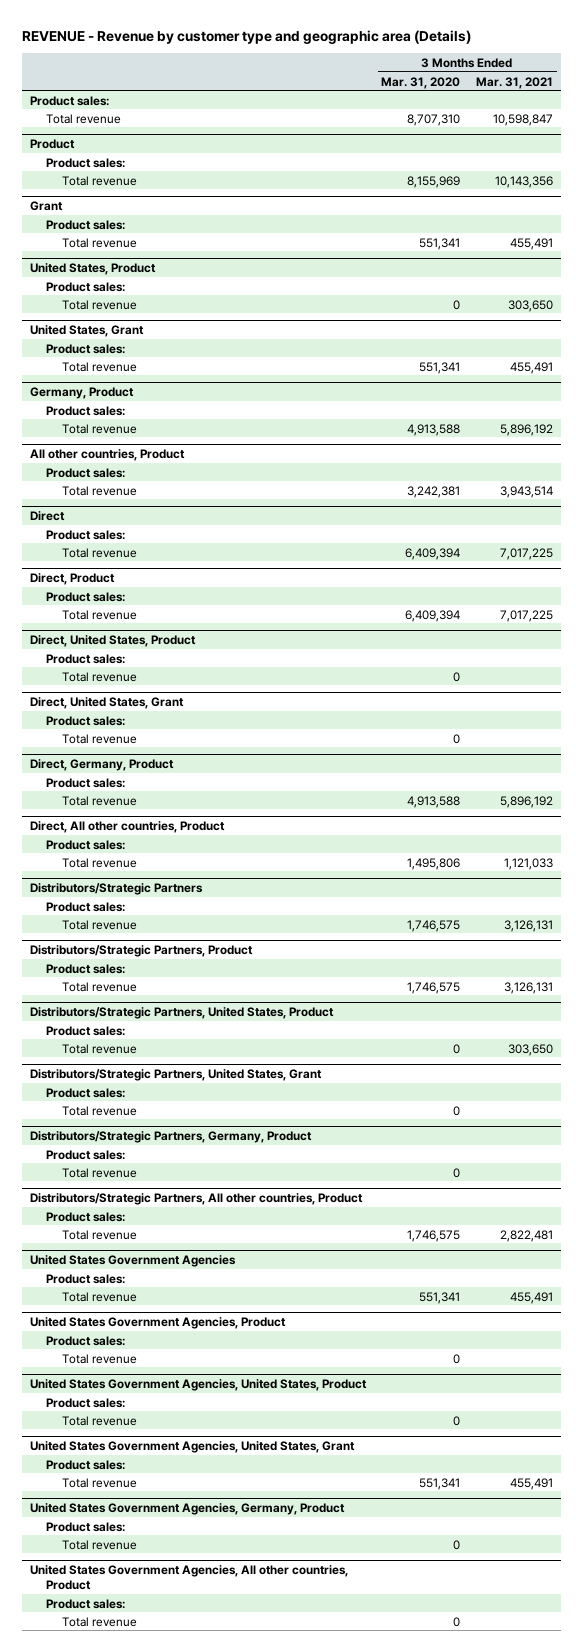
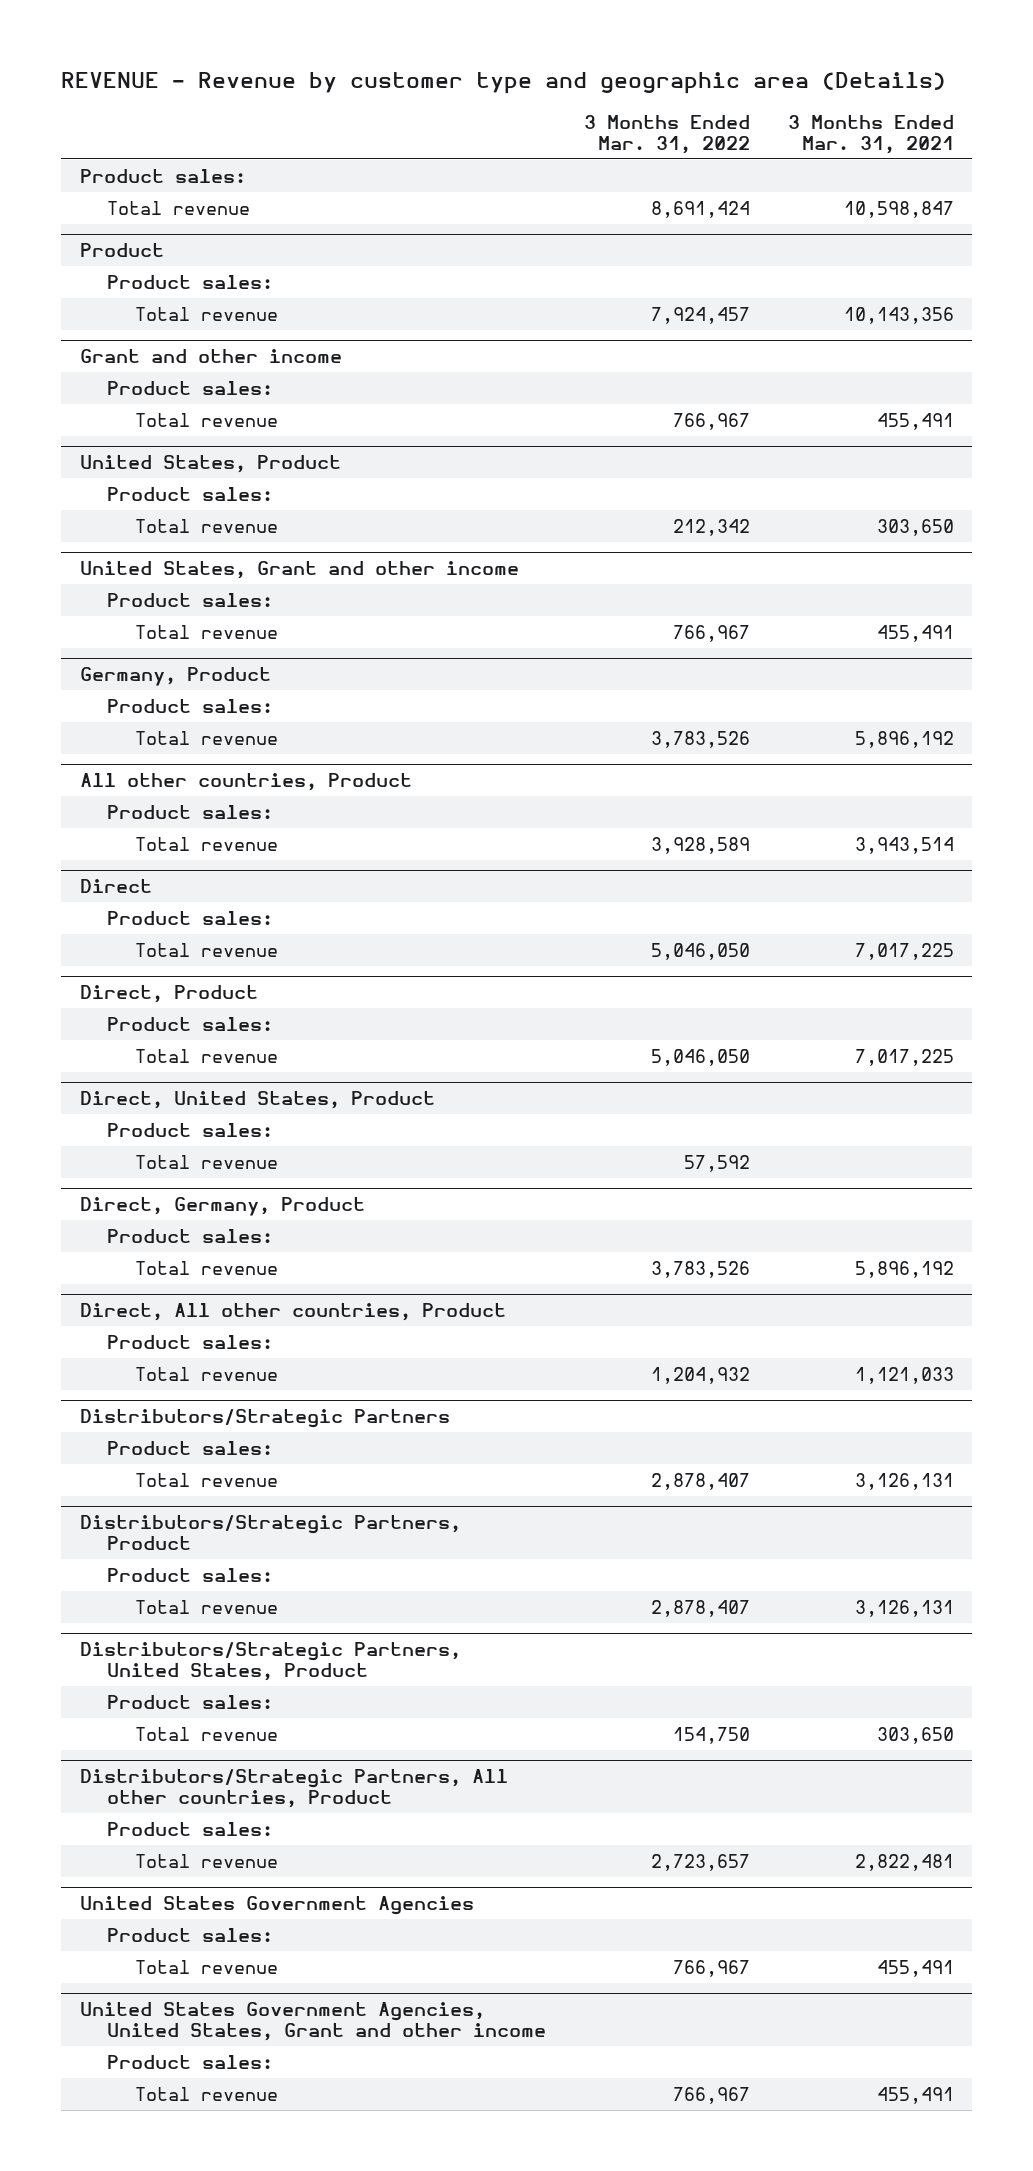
- | 3 Months Ended Mar. 31, 2020 | 3 Months Ended Mar. 31, 2021
+ | 3 Months Ended Mar. 31, 2022 | 3 Months Ended Mar. 31, 2021
- Grant
+ Grant and other income
- United States, Grant
+ United States, Grant and other income
- Direct, United States, Grant
- Product sales:
- Total revenue | 0 |
- Distributors/Strategic Partners, United States, Grant
- Product sales:
- Total revenue | 0 |
- Distributors/Strategic Partners, Germany, Product
- Product sales:
- Total revenue | 0 |
- United States Government Agencies, Product
- Product sales:
- Total revenue | 0 |
- United States Government Agencies, United States, Product
- Product sales:
- Total revenue | 0 |
- United States Government Agencies, United States, Grant
+ United States Government Agencies, United States, Grant and other income
- United States Government Agencies, Germany, Product
- Product sales:
- Total revenue | 0 |
- United States Government Agencies, All other countries, Product
- Product sales:
- Total revenue | 0 |

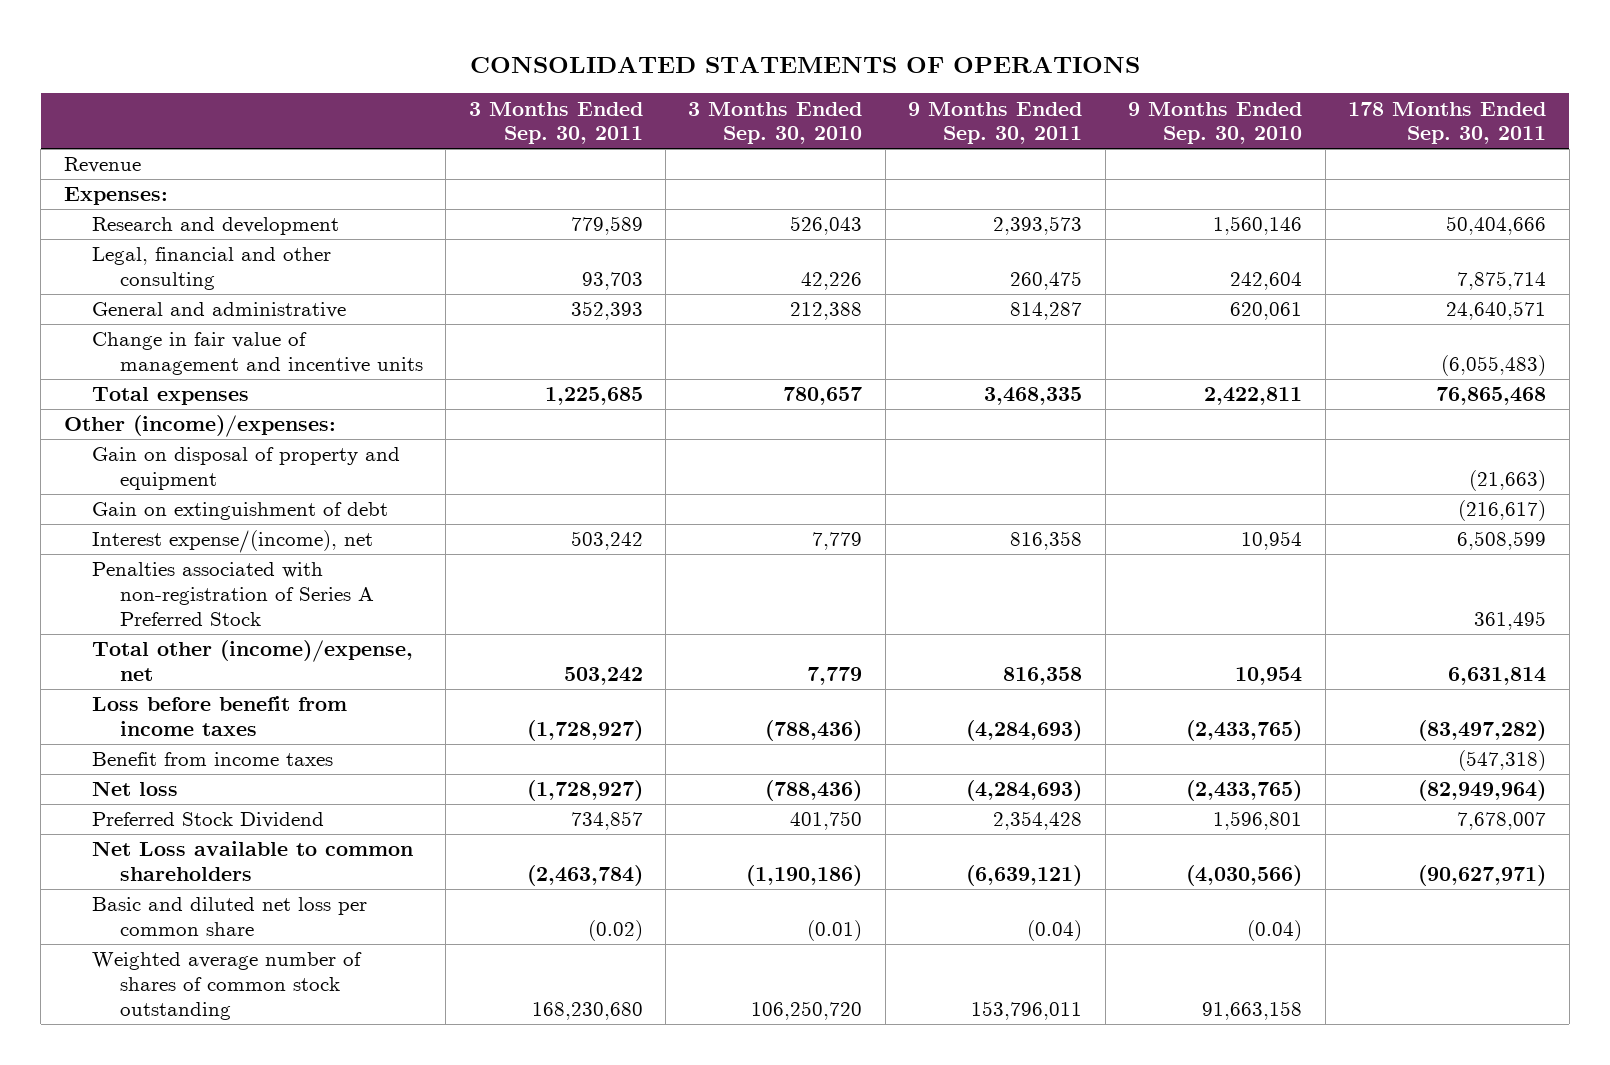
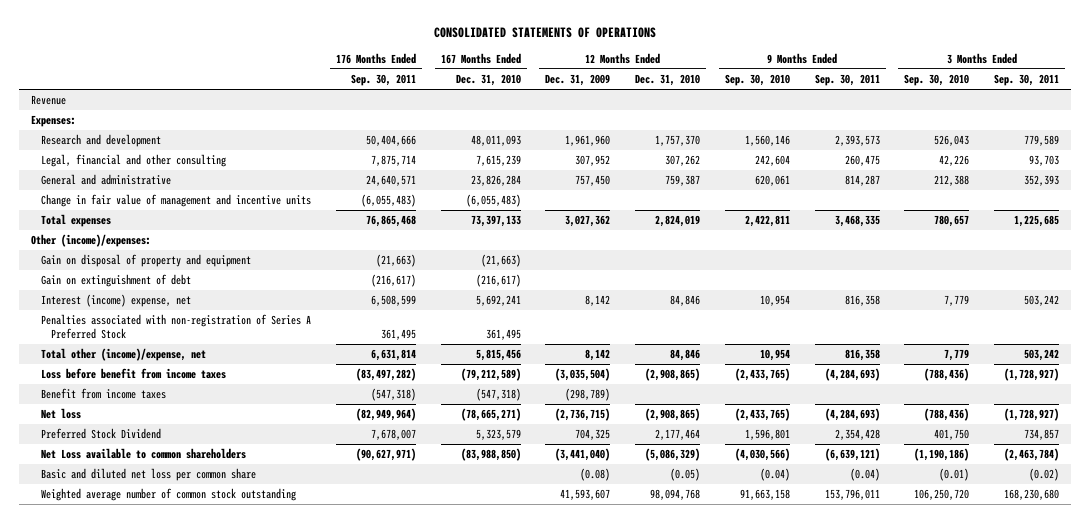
- | 3 Months Ended Sep. 30, 2011 | 3 Months Ended Sep. 30, 2010 | 9 Months Ended Sep. 30, 2011 | 9 Months Ended Sep. 30, 2010 | 178 Months Ended Sep. 30, 2011
+ | 176 Months Ended Sep. 30, 2011 | 167 Months Ended Dec. 31, 2010 | 12 Months Ended Dec. 31, 2009 | 12 Months Ended Dec. 31, 2010 | 9 Months Ended Sep. 30, 2010 | 9 Months Ended Sep. 30, 2011 | 3 Months Ended Sep. 30, 2010 | 3 Months Ended Sep. 30, 2011
- Interest expense/(income), net | 503,242 | 7,779 | 816,358 | 10,954 | 6,508,599
+ Interest (income) expense, net | 6,508,599 | 5,692,241 | 8,142 | 84,846 | 10,954 | 816,358 | 7,779 | 503,242
- Weighted average number of shares of common stock outstanding | 168,230,680 | 106,250,720 | 153,796,011 | 91,663,158 |
+ Weighted average number of common stock outstanding | | | 41,593,607 | 98,094,768 | 91,663,158 | 153,796,011 | 106,250,720 | 168,230,680

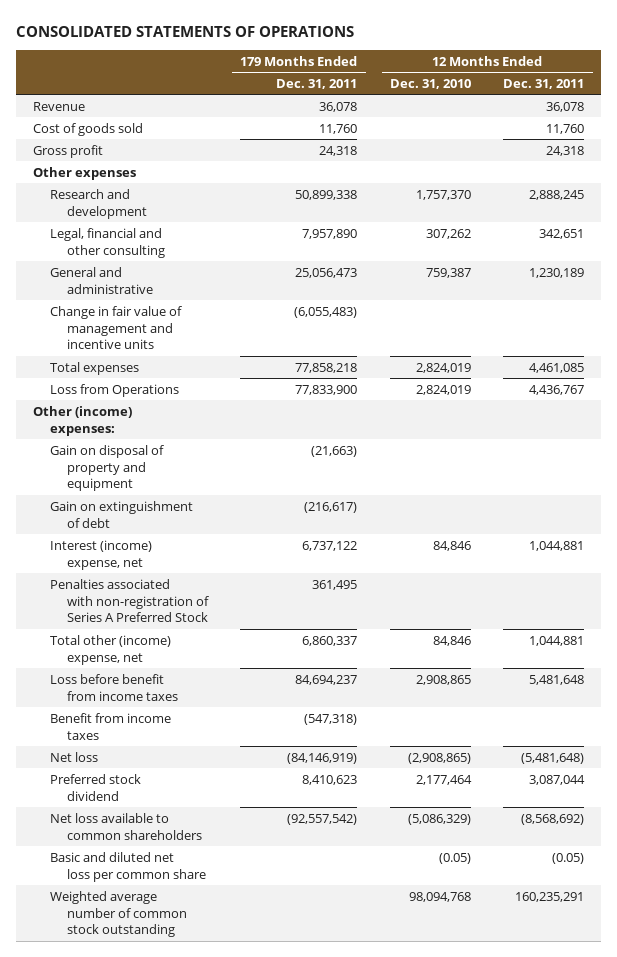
- | 176 Months Ended Sep. 30, 2011 | 167 Months Ended Dec. 31, 2010 | 12 Months Ended Dec. 31, 2009 | 12 Months Ended Dec. 31, 2010 | 9 Months Ended Sep. 30, 2010 | 9 Months Ended Sep. 30, 2011 | 3 Months Ended Sep. 30, 2010 | 3 Months Ended Sep. 30, 2011
+ | 179 Months Ended Dec. 31, 2011 | 12 Months Ended Dec. 31, 2010 | 12 Months Ended Dec. 31, 2011
- Expenses:
+ Cost of goods sold | 11,760 | | 11,760
+ Gross profit | 24,318 | | 24,318
+ Other expenses
- Other (income)/expenses:
+ Loss from Operations | 77,833,900 | 2,824,019 | 4,436,767
+ Other (income) expenses:
- Total other (income)/expense, net | 6,631,814 | 5,815,456 | 8,142 | 84,846 | 10,954 | 816,358 | 7,779 | 503,242
- Loss before benefit from income taxes | (83,497,282) | (79,212,589) | (3,035,504) | (2,908,865) | (2,433,765) | (4,284,693) | (788,436) | (1,728,927)
+ Total other (income) expense, net | 6,860,337 | 84,846 | 1,044,881
+ Loss before benefit from income taxes | 84,694,237 | 2,908,865 | 5,481,648
- Preferred Stock Dividend | 7,678,007 | 5,323,579 | 704,325 | 2,177,464 | 1,596,801 | 2,354,428 | 401,750 | 734,857
- Net Loss available to common shareholders | (90,627,971) | (83,988,850) | (3,441,040) | (5,086,329) | (4,030,566) | (6,639,121) | (1,190,186) | (2,463,784)
+ Preferred stock dividend | 8,410,623 | 2,177,464 | 3,087,044
+ Net loss available to common shareholders | (92,557,542) | (5,086,329) | (8,568,692)

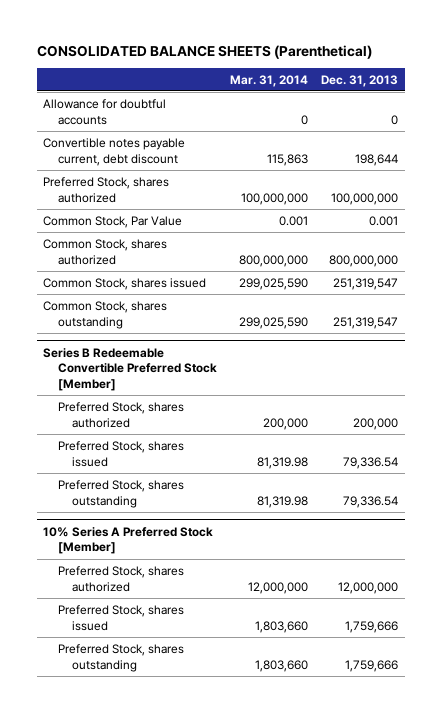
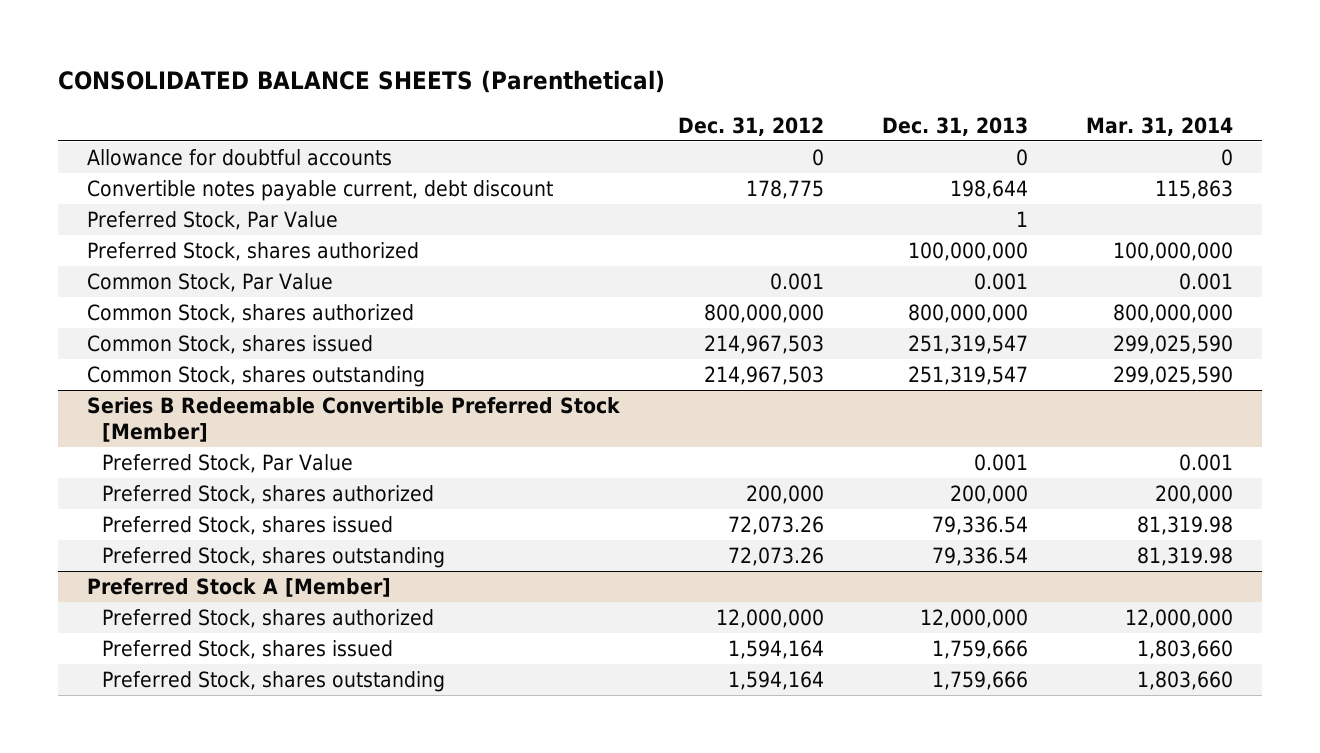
- | Mar. 31, 2014 | Dec. 31, 2013
+ | Dec. 31, 2012 | Dec. 31, 2013 | Mar. 31, 2014
+ Preferred Stock, Par Value | | 1 |
@ Series B Redeemable Convertible Preferred Stock [Member]
+ Preferred Stock, Par Value | | 0.001 | 0.001
- 10% Series A Preferred Stock [Member]
+ Preferred Stock A [Member]

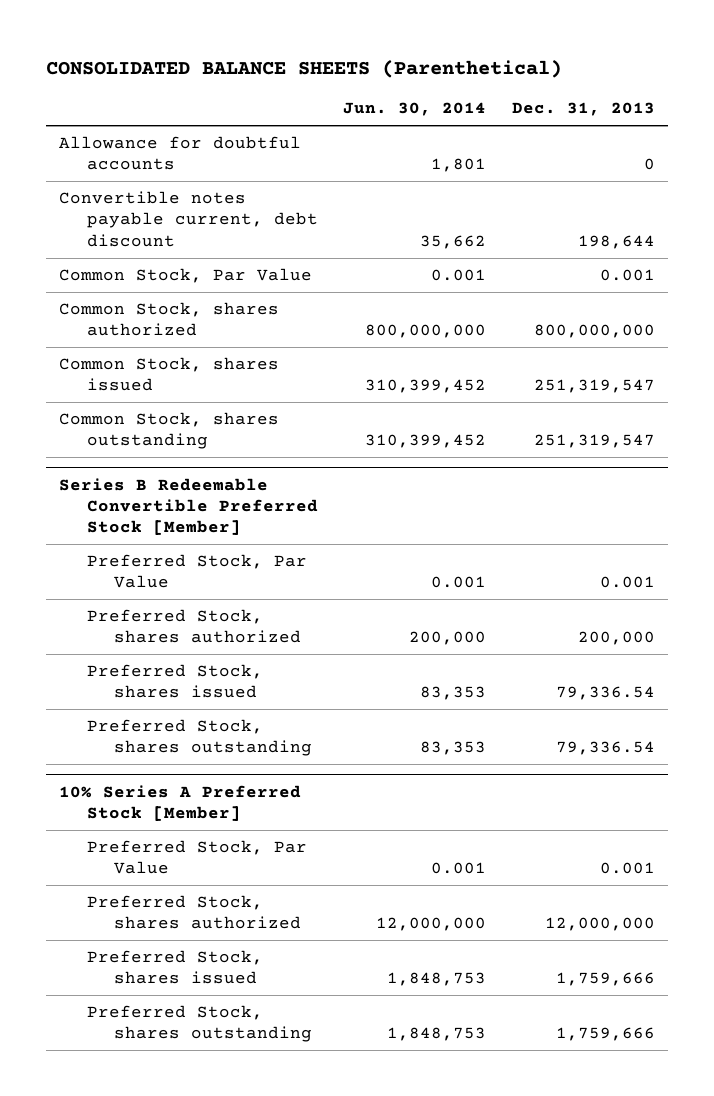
- | Dec. 31, 2012 | Dec. 31, 2013 | Mar. 31, 2014
+ | Jun. 30, 2014 | Dec. 31, 2013
- Preferred Stock, Par Value | | 1 |
- Preferred Stock, shares authorized | | 100,000,000 | 100,000,000
- Preferred Stock A [Member]
+ 10% Series A Preferred Stock [Member]
+ Preferred Stock, Par Value | 0.001 | 0.001

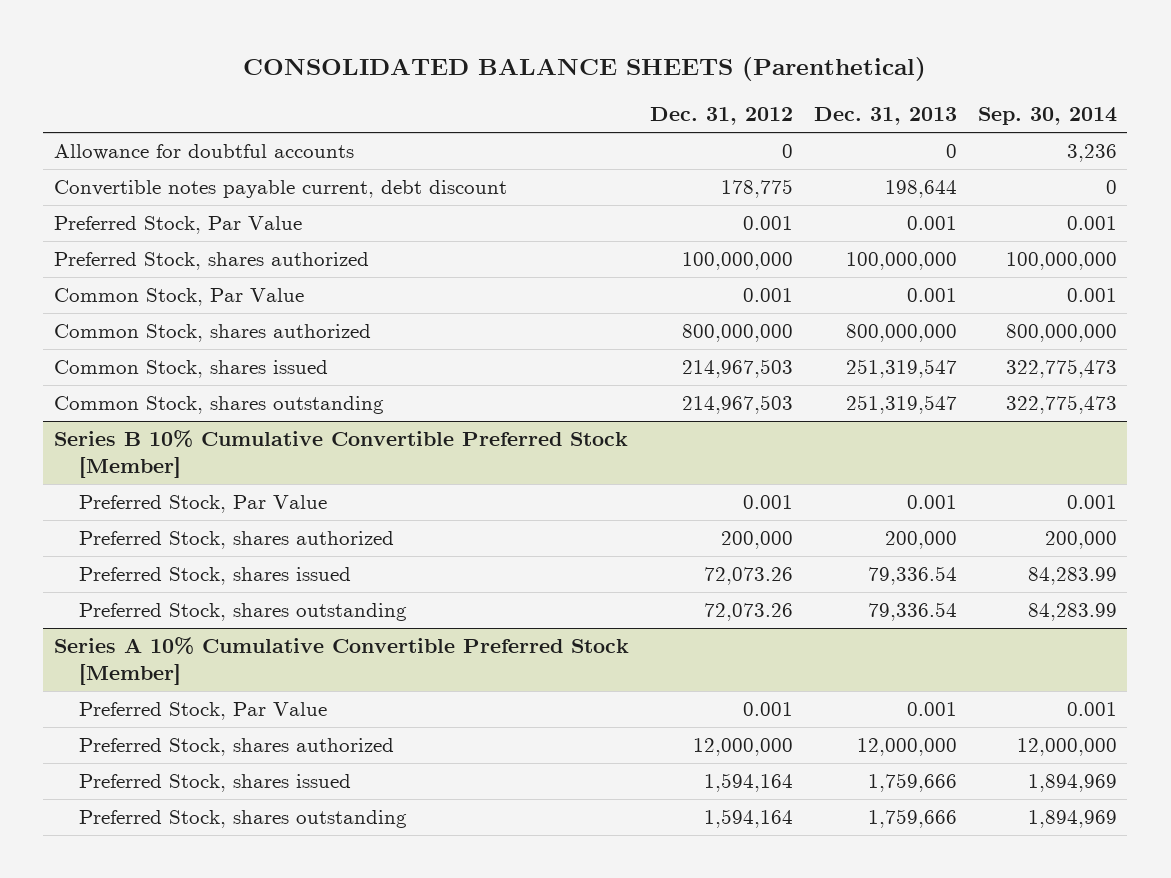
- | Jun. 30, 2014 | Dec. 31, 2013
+ | Dec. 31, 2012 | Dec. 31, 2013 | Sep. 30, 2014
+ Preferred Stock, Par Value | 0.001 | 0.001 | 0.001
+ Preferred Stock, shares authorized | 100,000,000 | 100,000,000 | 100,000,000
- Series B Redeemable Convertible Preferred Stock [Member]
+ Series B 10% Cumulative Convertible Preferred Stock [Member]
- 10% Series A Preferred Stock [Member]
+ Series A 10% Cumulative Convertible Preferred Stock [Member]

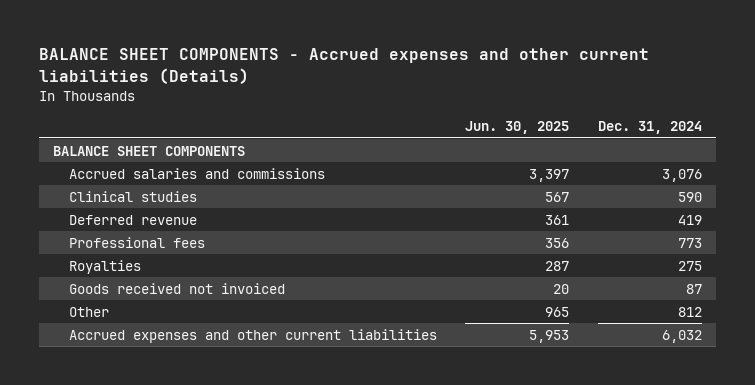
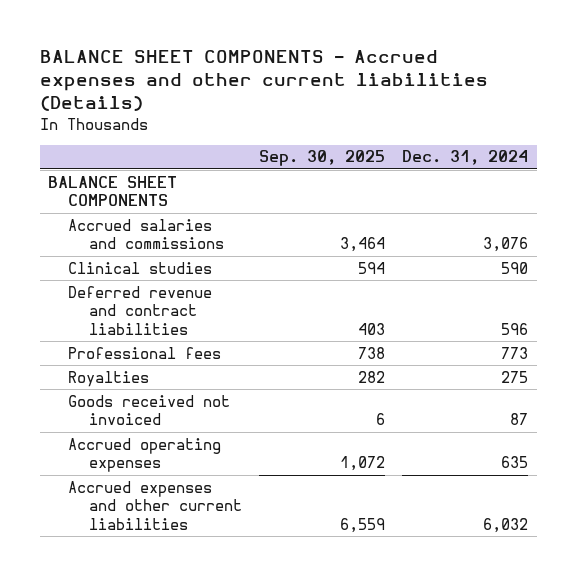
- | Jun. 30, 2025 | Dec. 31, 2024
+ | Sep. 30, 2025 | Dec. 31, 2024
- Deferred revenue | 361 | 419
+ Deferred revenue and contract liabilities | 403 | 596
- Other | 965 | 812
+ Accrued operating expenses | 1,072 | 635

